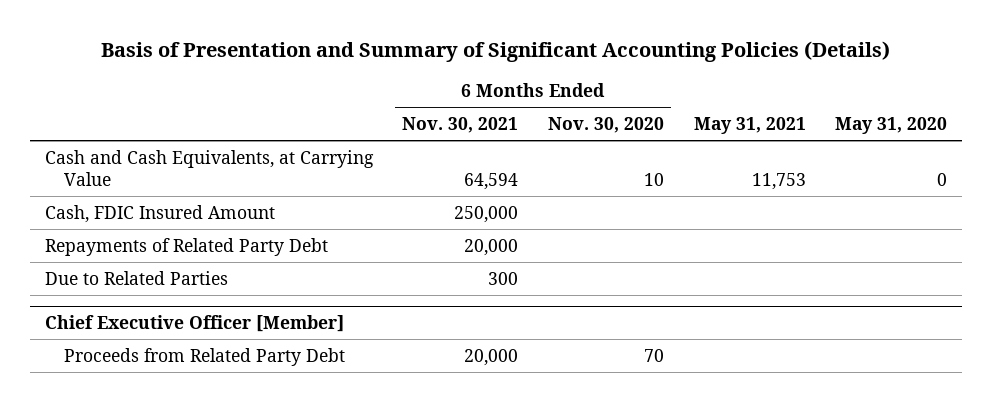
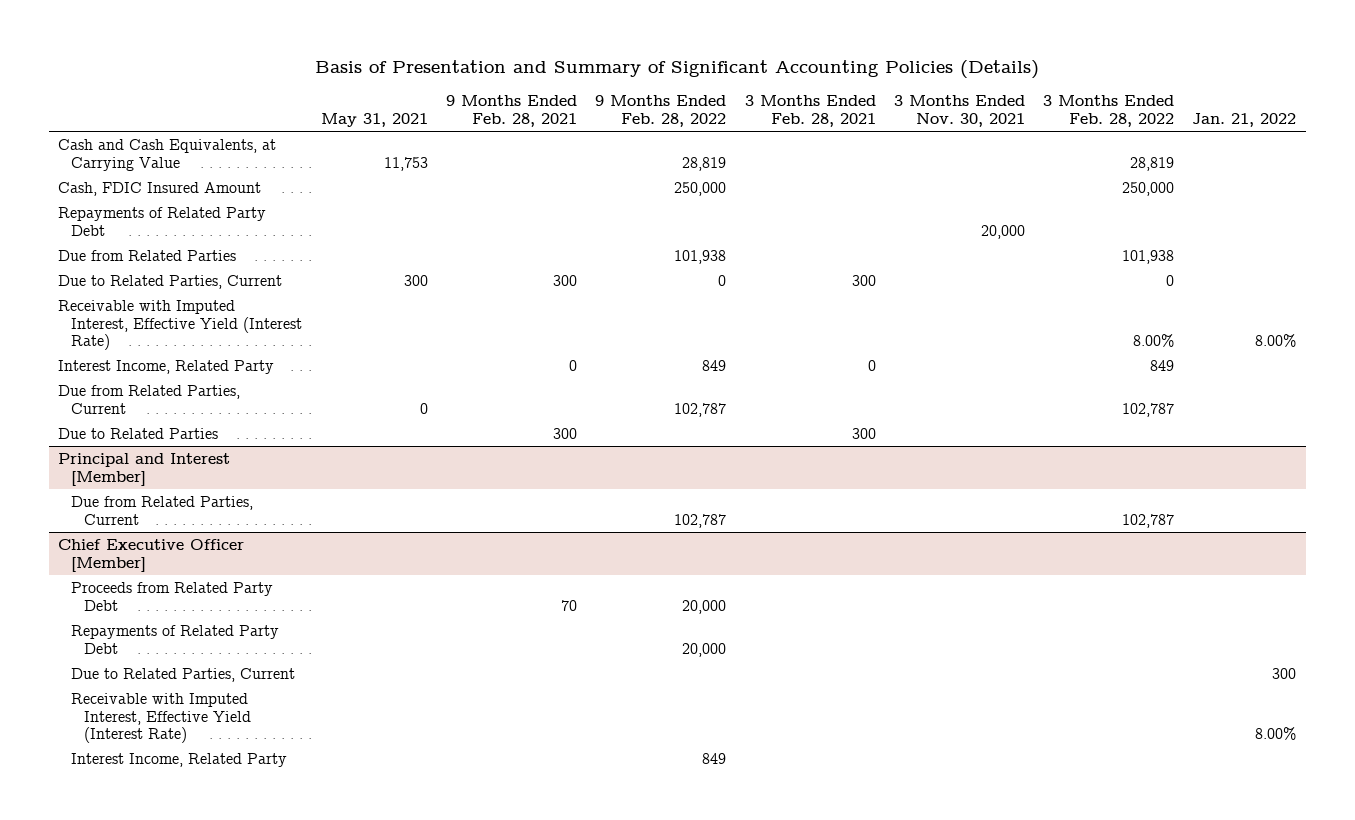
- | 6 Months Ended Nov. 30, 2021 | 6 Months Ended Nov. 30, 2020 | May 31, 2021 | May 31, 2020
+ | May 31, 2021 | 9 Months Ended Feb. 28, 2021 | 9 Months Ended Feb. 28, 2022 | 3 Months Ended Feb. 28, 2021 | 3 Months Ended Nov. 30, 2021 | 3 Months Ended Feb. 28, 2022 | Jan. 21, 2022
+ Due from Related Parties | | | 101,938 | | | 101,938 |
+ Due to Related Parties, Current | 300 | 300 | 0 | 300 | | 0 |
+ Receivable with Imputed Interest, Effective Yield (Interest Rate) | | | | | | 8.00% | 8.00%
+ Interest Income, Related Party | | 0 | 849 | 0 | | 849 |
+ Due from Related Parties, Current | 0 | | 102,787 | | | 102,787 |
+ Principal and Interest [Member]
+ Due from Related Parties, Current | | | 102,787 | | | 102,787 |
@ Chief Executive Officer [Member]
+ Repayments of Related Party Debt | | | 20,000 | | | |
+ Due to Related Parties, Current | | | | | | | 300
+ Receivable with Imputed Interest, Effective Yield (Interest Rate) | | | | | | | 8.00%
+ Interest Income, Related Party | | | 849 | | | |

